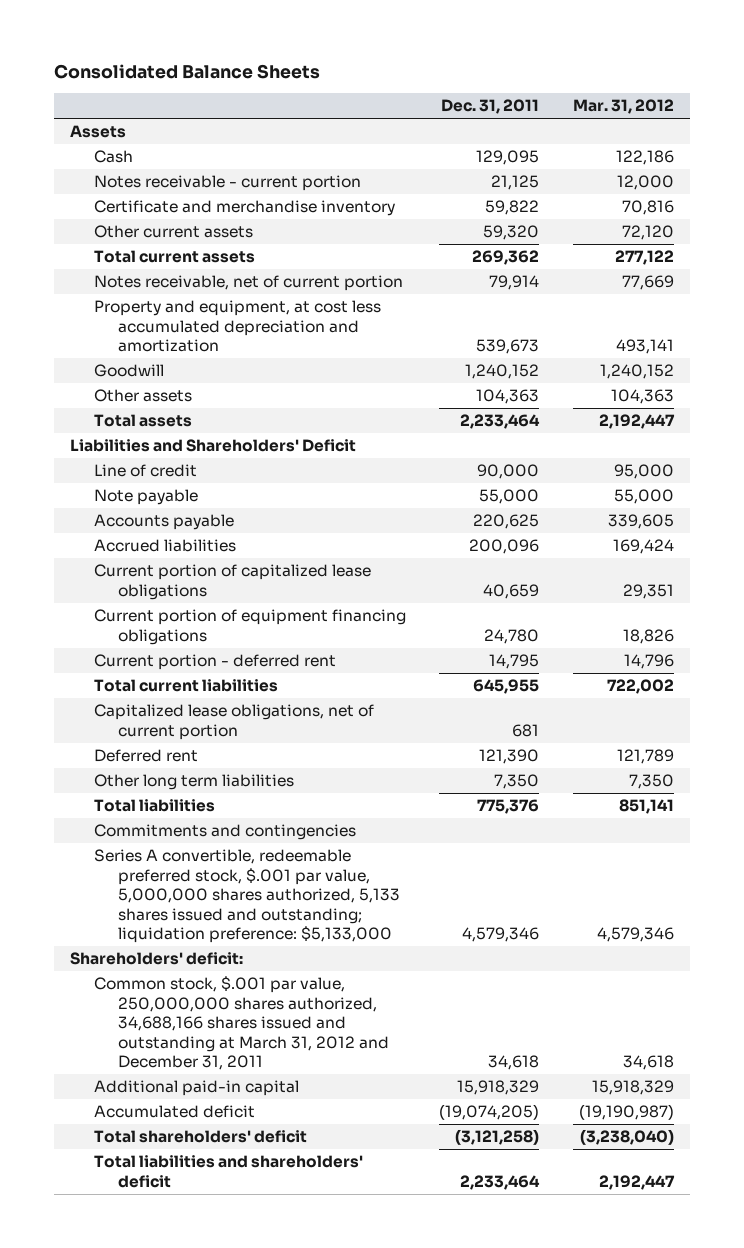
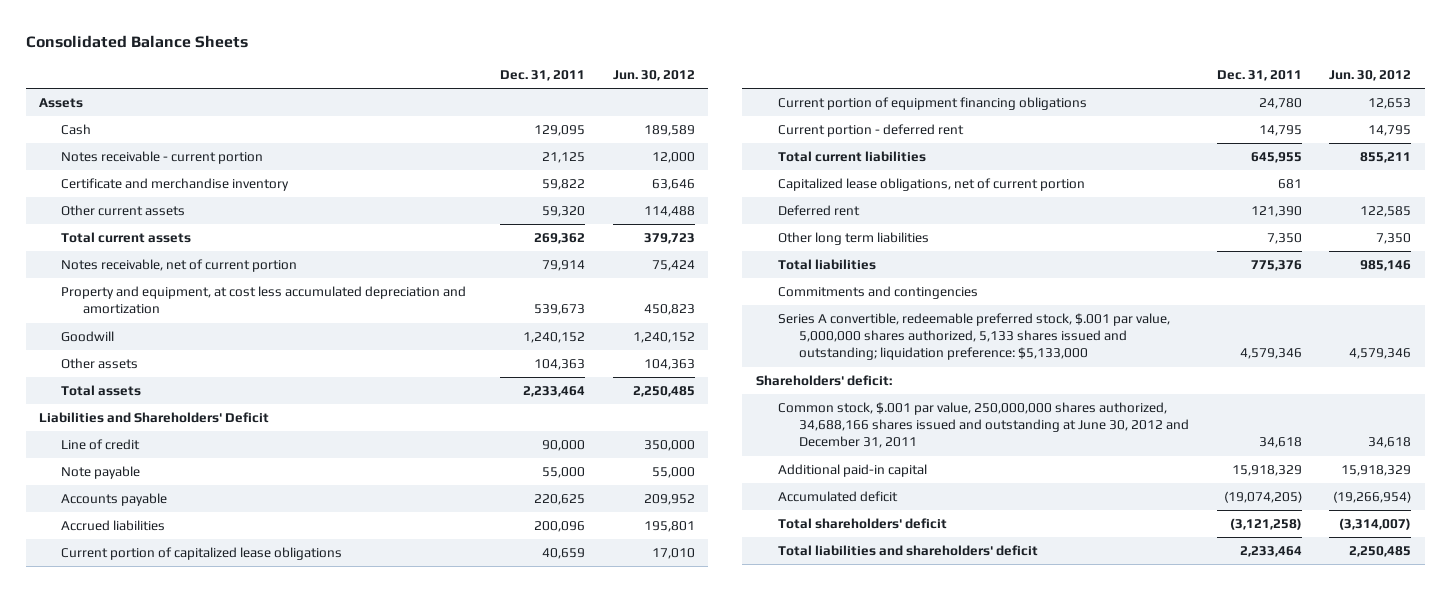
- | Dec. 31, 2011 | Mar. 31, 2012
+ | Dec. 31, 2011 | Jun. 30, 2012
- Common stock, $.001 par value, 250,000,000 shares authorized, 34,688,166 shares issued and outstanding at March 31, 2012 and December 31, 2011 | 34,618 | 34,618
+ Common stock, $.001 par value, 250,000,000 shares authorized, 34,688,166 shares issued and outstanding at June 30, 2012 and December 31, 2011 | 34,618 | 34,618

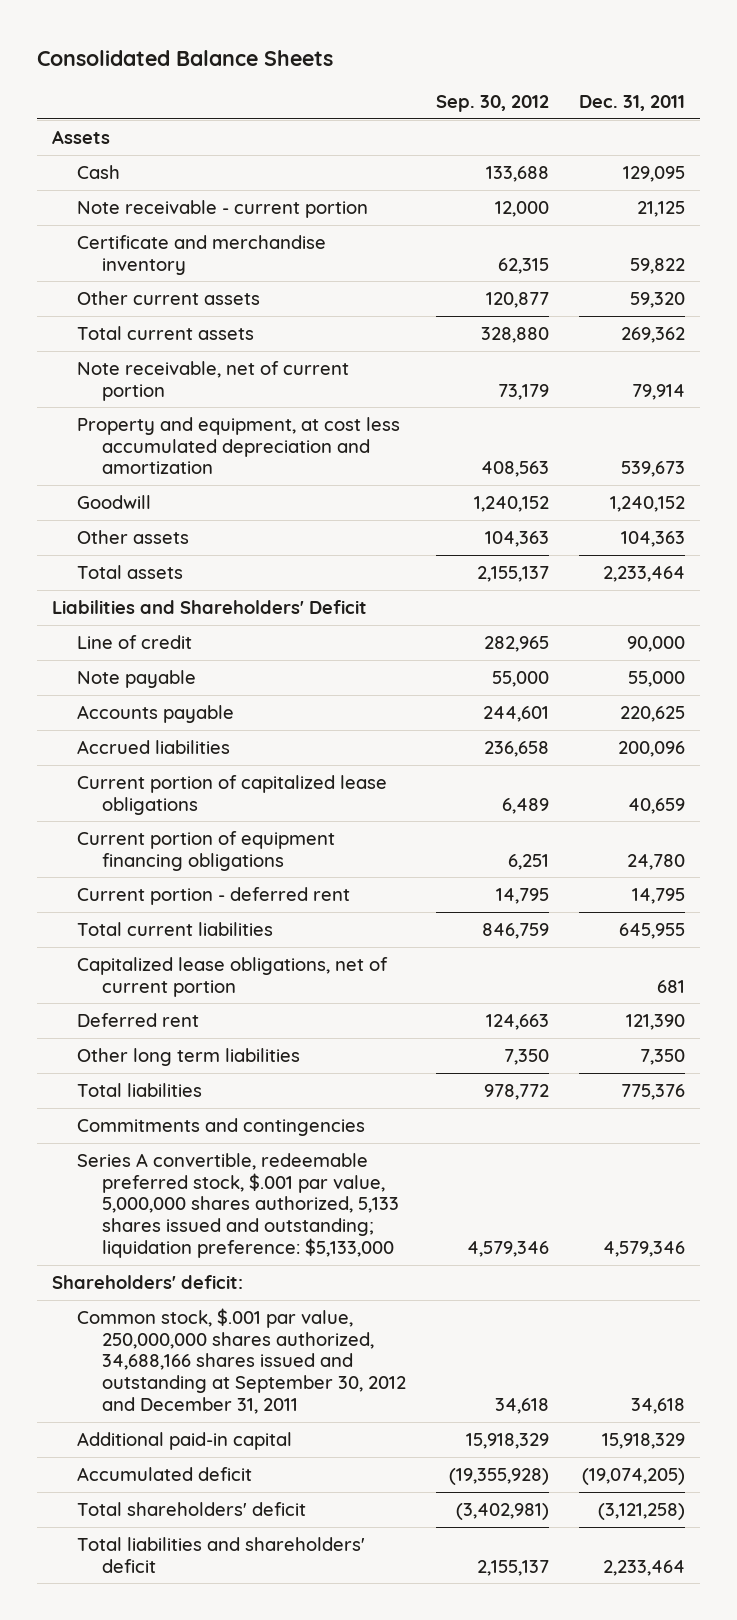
- | Dec. 31, 2011 | Jun. 30, 2012
+ | Sep. 30, 2012 | Dec. 31, 2011
- Notes receivable - current portion | 21,125 | 12,000
+ Note receivable - current portion | 12,000 | 21,125
- Notes receivable, net of current portion | 79,914 | 75,424
+ Note receivable, net of current portion | 73,179 | 79,914
- Common stock, $.001 par value, 250,000,000 shares authorized, 34,688,166 shares issued and outstanding at June 30, 2012 and December 31, 2011 | 34,618 | 34,618
+ Common stock, $.001 par value, 250,000,000 shares authorized, 34,688,166 shares issued and outstanding at September 30, 2012 and December 31, 2011 | 34,618 | 34,618

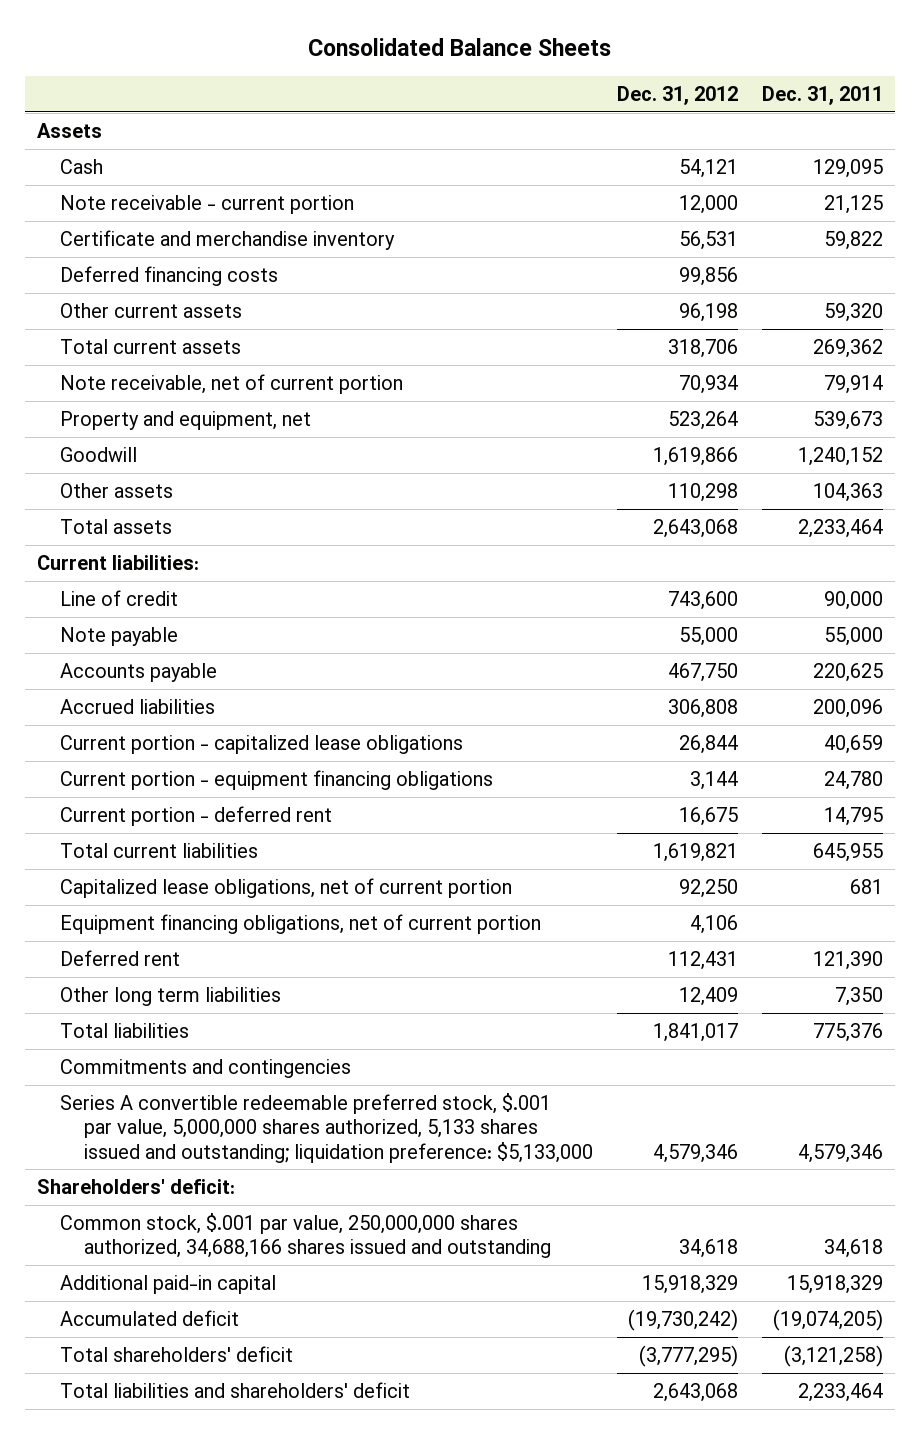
- | Sep. 30, 2012 | Dec. 31, 2011
+ | Dec. 31, 2012 | Dec. 31, 2011
+ Deferred financing costs | 99,856 |
- Property and equipment, at cost less accumulated depreciation and amortization | 408,563 | 539,673
+ Property and equipment, net | 523,264 | 539,673
- Liabilities and Shareholders' Deficit
+ Current liabilities:
- Current portion of capitalized lease obligations | 6,489 | 40,659
- Current portion of equipment financing obligations | 6,251 | 24,780
+ Current portion - capitalized lease obligations | 26,844 | 40,659
+ Current portion - equipment financing obligations | 3,144 | 24,780
+ Equipment financing obligations, net of current portion | 4,106 |
- Series A convertible, redeemable preferred stock, $.001 par value, 5,000,000 shares authorized, 5,133 shares issued and outstanding; liquidation preference: $5,133,000 | 4,579,346 | 4,579,346
+ Series A convertible redeemable preferred stock, $.001 par value, 5,000,000 shares authorized, 5,133 shares issued and outstanding; liquidation preference: $5,133,000 | 4,579,346 | 4,579,346
- Common stock, $.001 par value, 250,000,000 shares authorized, 34,688,166 shares issued and outstanding at September 30, 2012 and December 31, 2011 | 34,618 | 34,618
+ Common stock, $.001 par value, 250,000,000 shares authorized, 34,688,166 shares issued and outstanding | 34,618 | 34,618

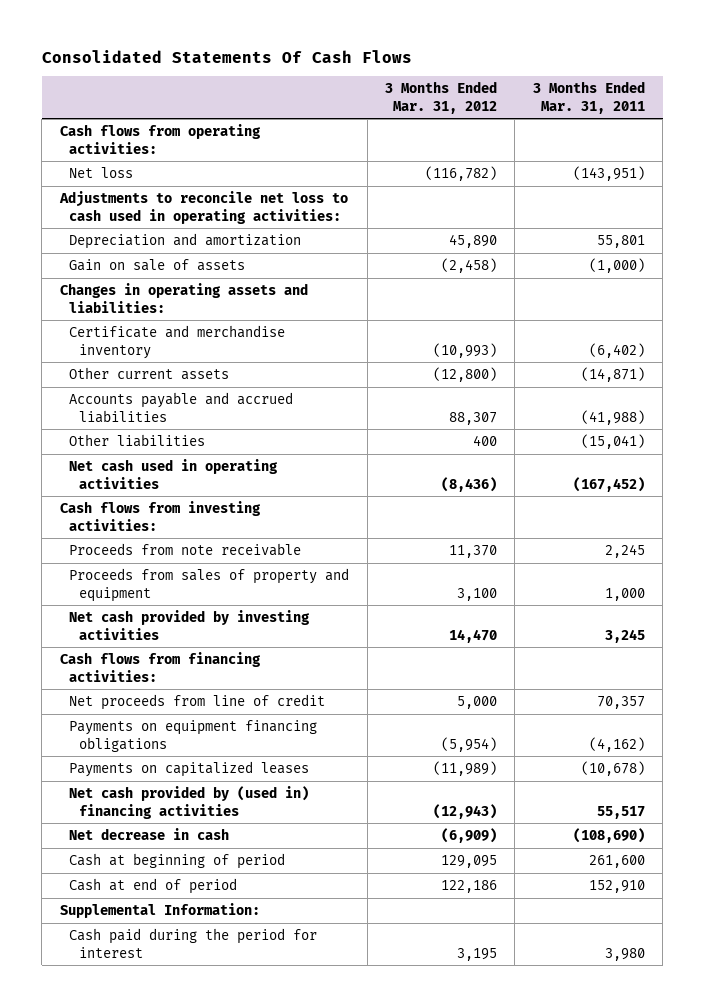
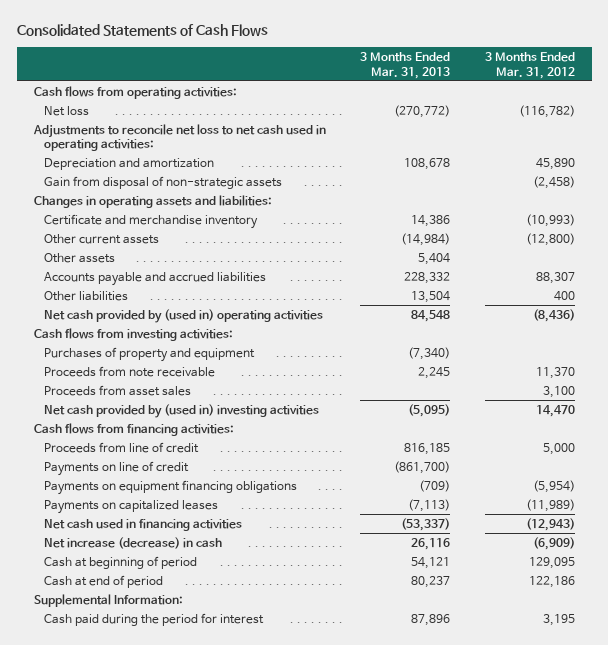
- Consolidated Statements Of Cash Flows
+ Consolidated Statements of Cash Flows
- | 3 Months Ended Mar. 31, 2012 | 3 Months Ended Mar. 31, 2011
+ | 3 Months Ended Mar. 31, 2013 | 3 Months Ended Mar. 31, 2012
- Adjustments to reconcile net loss to cash used in operating activities:
+ Adjustments to reconcile net loss to net cash used in operating activities:
- Gain on sale of assets | (2,458) | (1,000)
+ Gain from disposal of non-strategic assets | | (2,458)
+ Other assets | 5,404 |
- Net cash used in operating activities | (8,436) | (167,452)
+ Net cash provided by (used in) operating activities | 84,548 | (8,436)
+ Purchases of property and equipment | (7,340) |
- Proceeds from sales of property and equipment | 3,100 | 1,000
- Net cash provided by investing activities | 14,470 | 3,245
+ Proceeds from asset sales | | 3,100
+ Net cash provided by (used in) investing activities | (5,095) | 14,470
- Net proceeds from line of credit | 5,000 | 70,357
+ Proceeds from line of credit | 816,185 | 5,000
+ Payments on line of credit | (861,700) |
- Net cash provided by (used in) financing activities | (12,943) | 55,517
- Net decrease in cash | (6,909) | (108,690)
+ Net cash used in financing activities | (53,337) | (12,943)
+ Net increase (decrease) in cash | 26,116 | (6,909)

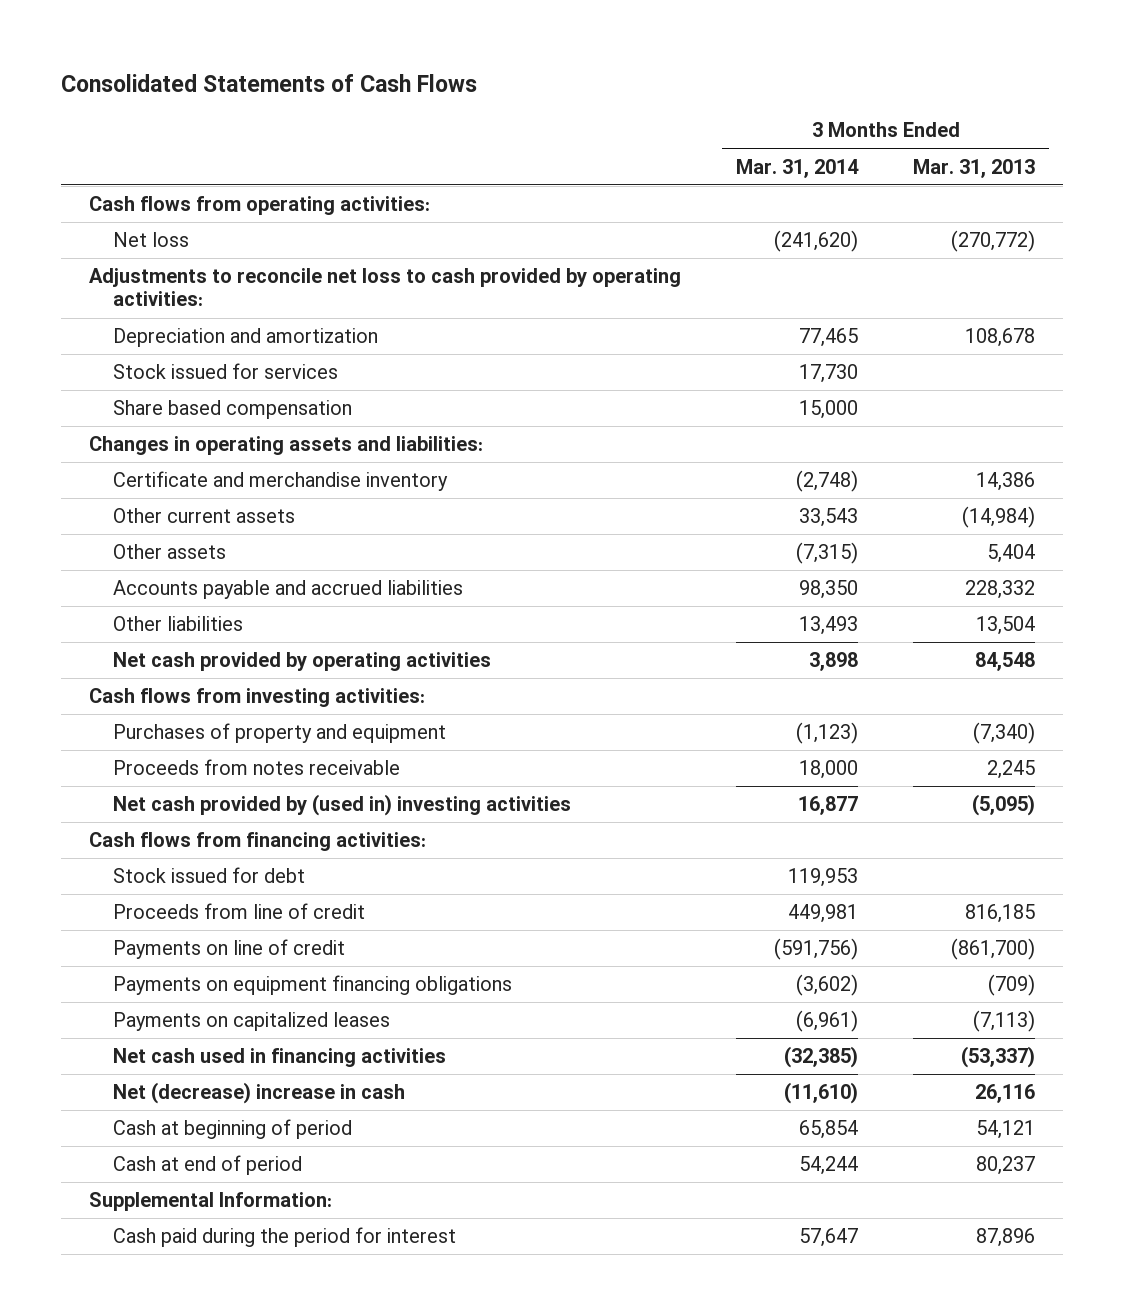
- | 3 Months Ended Mar. 31, 2013 | 3 Months Ended Mar. 31, 2012
+ | 3 Months Ended Mar. 31, 2014 | 3 Months Ended Mar. 31, 2013
- Adjustments to reconcile net loss to net cash used in operating activities:
+ Adjustments to reconcile net loss to cash provided by operating activities:
- Gain from disposal of non-strategic assets | | (2,458)
+ Stock issued for services | 17,730 |
+ Share based compensation | 15,000 |
- Net cash provided by (used in) operating activities | 84,548 | (8,436)
+ Net cash provided by operating activities | 3,898 | 84,548
- Proceeds from note receivable | 2,245 | 11,370
- Proceeds from asset sales | | 3,100
+ Proceeds from notes receivable | 18,000 | 2,245
+ Stock issued for debt | 119,953 |
- Net increase (decrease) in cash | 26,116 | (6,909)
+ Net (decrease) increase in cash | (11,610) | 26,116

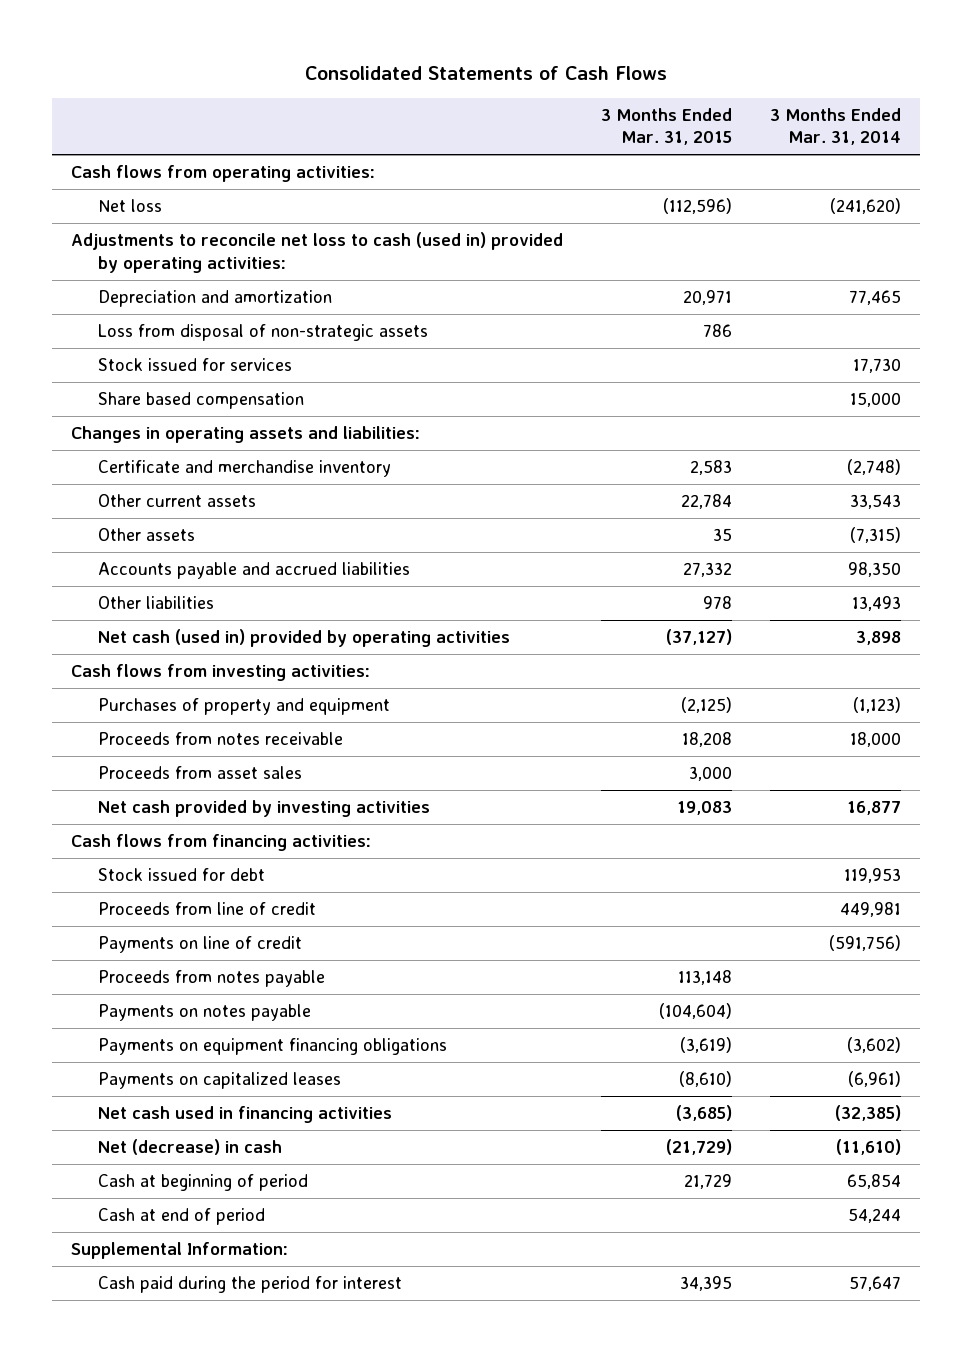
- | 3 Months Ended Mar. 31, 2014 | 3 Months Ended Mar. 31, 2013
+ | 3 Months Ended Mar. 31, 2015 | 3 Months Ended Mar. 31, 2014
- Adjustments to reconcile net loss to cash provided by operating activities:
+ Adjustments to reconcile net loss to cash (used in) provided by operating activities:
+ Loss from disposal of non-strategic assets | 786 |
- Net cash provided by operating activities | 3,898 | 84,548
+ Net cash (used in) provided by operating activities | (37,127) | 3,898
- Net cash provided by (used in) investing activities | 16,877 | (5,095)
+ Proceeds from asset sales | 3,000 |
+ Net cash provided by investing activities | 19,083 | 16,877
+ Proceeds from notes payable | 113,148 |
+ Payments on notes payable | (104,604) |
- Net (decrease) increase in cash | (11,610) | 26,116
+ Net (decrease) in cash | (21,729) | (11,610)

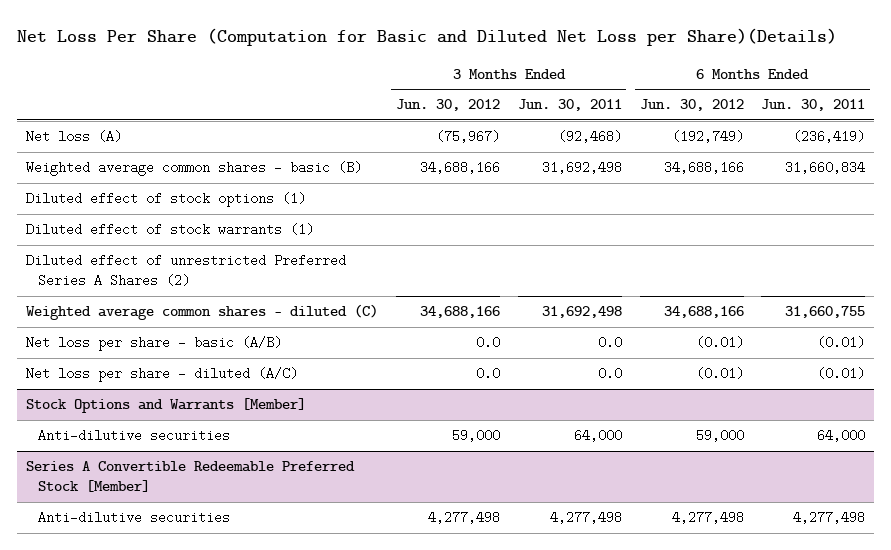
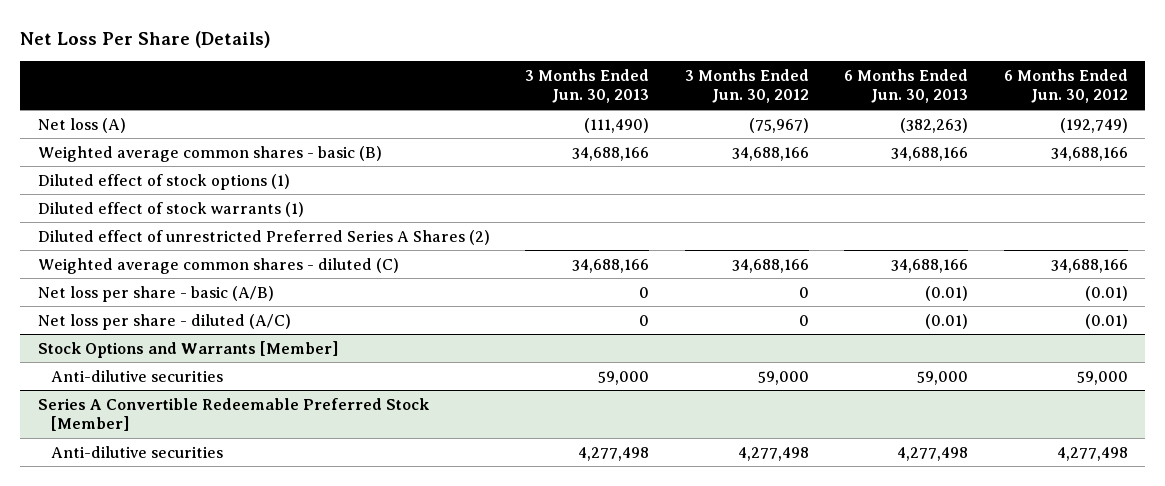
- Net Loss Per Share (Computation for Basic and Diluted Net Loss per Share)(Details)
+ Net Loss Per Share (Details)
- | 3 Months Ended Jun. 30, 2012 | 3 Months Ended Jun. 30, 2011 | 6 Months Ended Jun. 30, 2012 | 6 Months Ended Jun. 30, 2011
+ | 3 Months Ended Jun. 30, 2013 | 3 Months Ended Jun. 30, 2012 | 6 Months Ended Jun. 30, 2013 | 6 Months Ended Jun. 30, 2012
- Net loss per share - basic (A/B) | 0.0 | 0.0 | (0.01) | (0.01)
- Net loss per share - diluted (A/C) | 0.0 | 0.0 | (0.01) | (0.01)
+ Net loss per share - basic (A/B) | 0 | 0 | (0.01) | (0.01)
+ Net loss per share - diluted (A/C) | 0 | 0 | (0.01) | (0.01)

